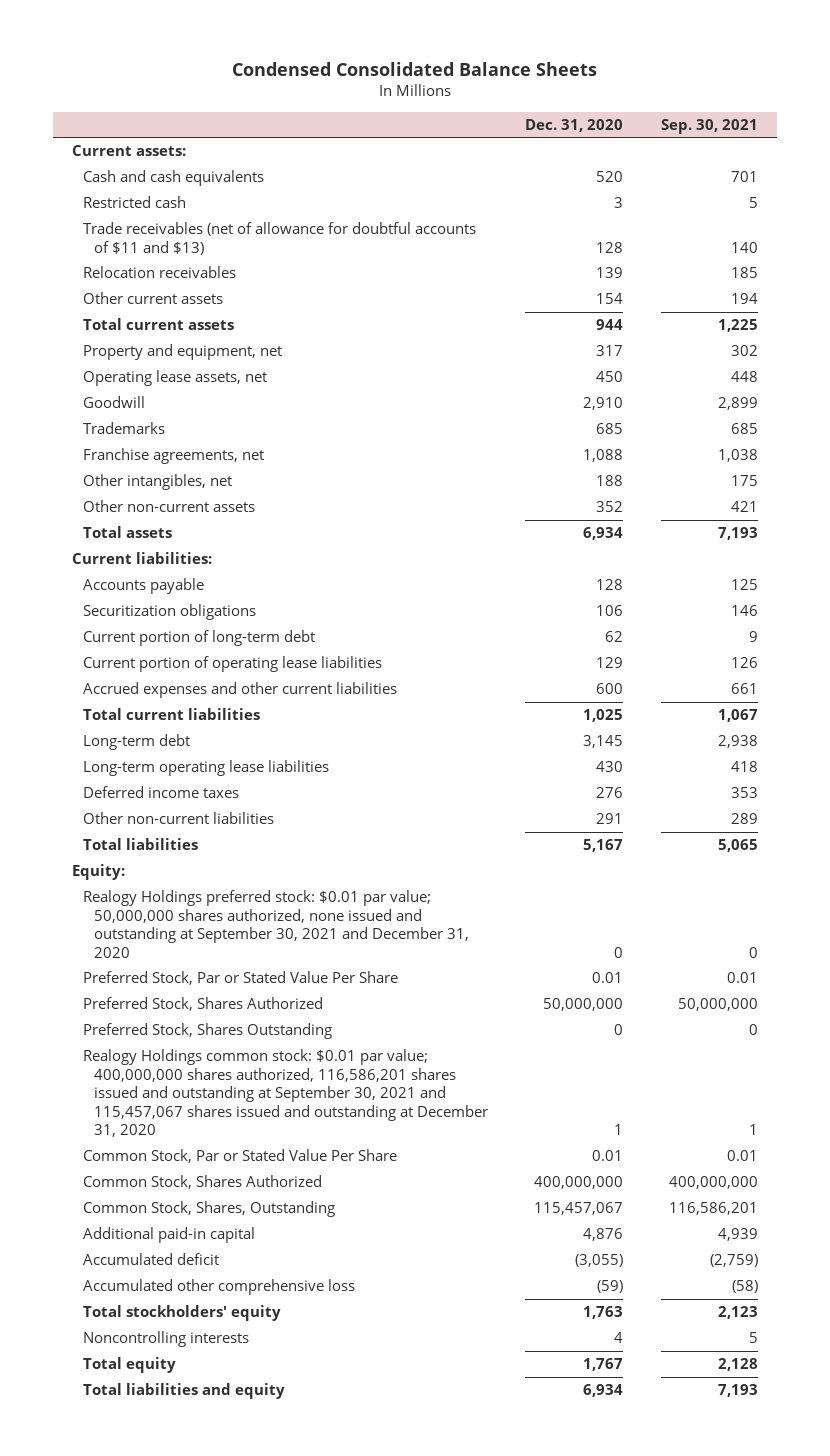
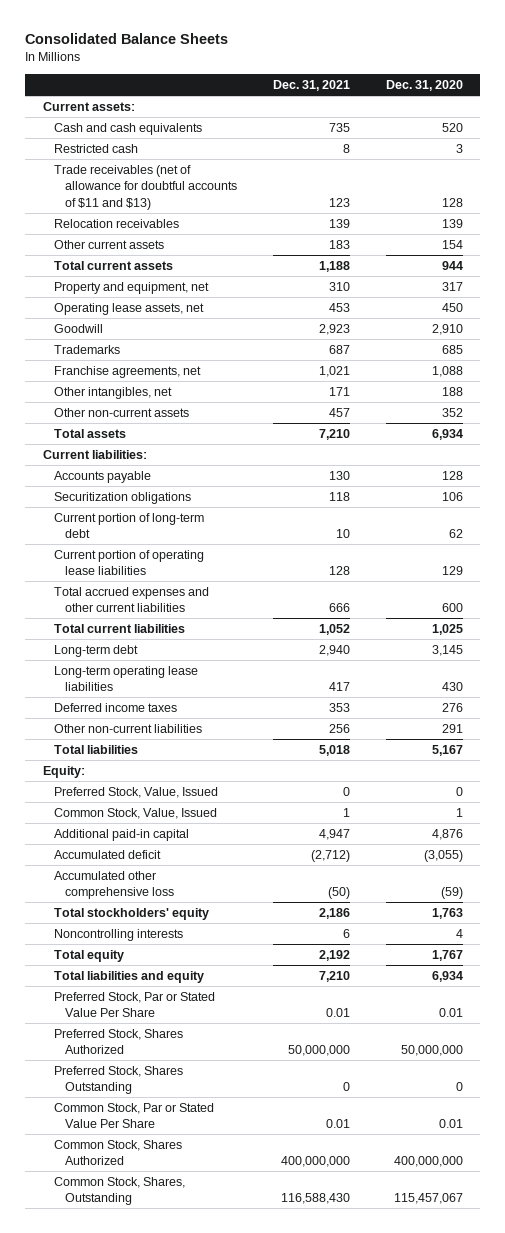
- Condensed Consolidated Balance Sheets
+ Consolidated Balance Sheets
- | Dec. 31, 2020 | Sep. 30, 2021
+ | Dec. 31, 2021 | Dec. 31, 2020
- Accrued expenses and other current liabilities | 600 | 661
+ Total accrued expenses and other current liabilities | 666 | 600
- Realogy Holdings preferred stock: $0.01 par value; 50,000,000 shares authorized, none issued and outstanding at September 30, 2021 and December 31, 2020 | 0 | 0
- Realogy Holdings common stock: $0.01 par value; 400,000,000 shares authorized, 116,586,201 shares issued and outstanding at September 30, 2021 and 115,457,067 shares issued and outstanding at December 31, 2020 | 1 | 1
+ Preferred Stock, Value, Issued | 0 | 0
+ Common Stock, Value, Issued | 1 | 1
moved down: Preferred Stock, Par or Stated Value Per Share | 0.01 | 0.01
moved down: Preferred Stock, Shares Authorized | 50,000,000 | 50,000,000
moved down: Preferred Stock, Shares Outstanding | 0 | 0
moved down: Common Stock, Par or Stated Value Per Share | 0.01 | 0.01
moved down: Common Stock, Shares Authorized | 400,000,000 | 400,000,000
moved down: Common Stock, Shares, Outstanding | 116,588,430 | 115,457,067

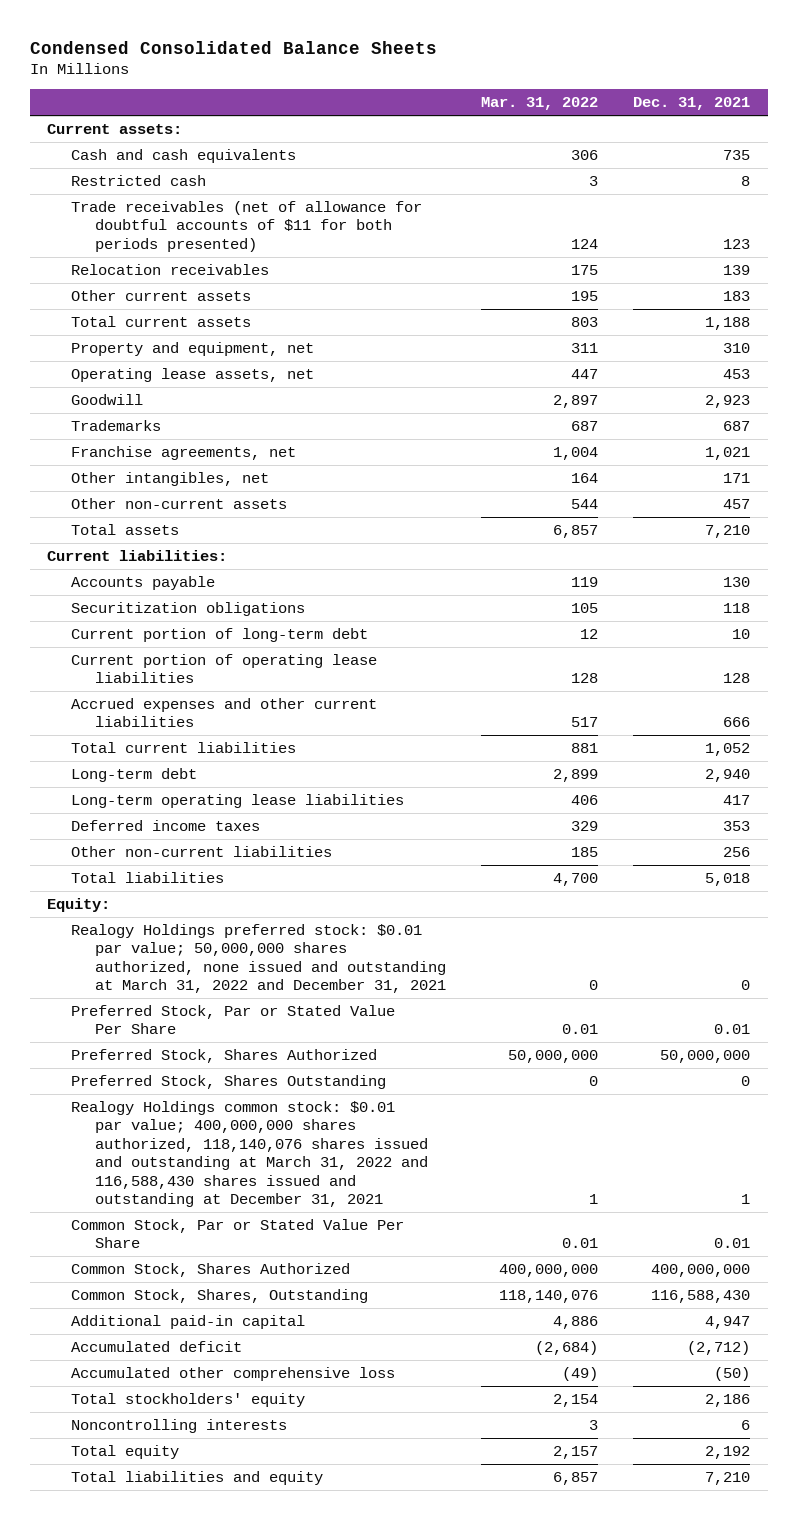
- Consolidated Balance Sheets
+ Condensed Consolidated Balance Sheets
- | Dec. 31, 2021 | Dec. 31, 2020
+ | Mar. 31, 2022 | Dec. 31, 2021
- Trade receivables (net of allowance for doubtful accounts of $11 and $13) | 123 | 128
+ Trade receivables (net of allowance for doubtful accounts of $11 for both periods presented) | 124 | 123
- Total accrued expenses and other current liabilities | 666 | 600
+ Accrued expenses and other current liabilities | 517 | 666
- Preferred Stock, Value, Issued | 0 | 0
- Common Stock, Value, Issued | 1 | 1
+ Realogy Holdings preferred stock: $0.01 par value; 50,000,000 shares authorized, none issued and outstanding at March 31, 2022 and December 31, 2021 | 0 | 0
moved up: Preferred Stock, Par or Stated Value Per Share | 0.01 | 0.01
moved up: Preferred Stock, Shares Authorized | 50,000,000 | 50,000,000
moved up: Preferred Stock, Shares Outstanding | 0 | 0
+ Realogy Holdings common stock: $0.01 par value; 400,000,000 shares authorized, 118,140,076 shares issued and outstanding at March 31, 2022 and 116,588,430 shares issued and outstanding at December 31, 2021 | 1 | 1
moved up: Common Stock, Par or Stated Value Per Share | 0.01 | 0.01
moved up: Common Stock, Shares Authorized | 400,000,000 | 400,000,000
moved up: Common Stock, Shares, Outstanding | 118,140,076 | 116,588,430

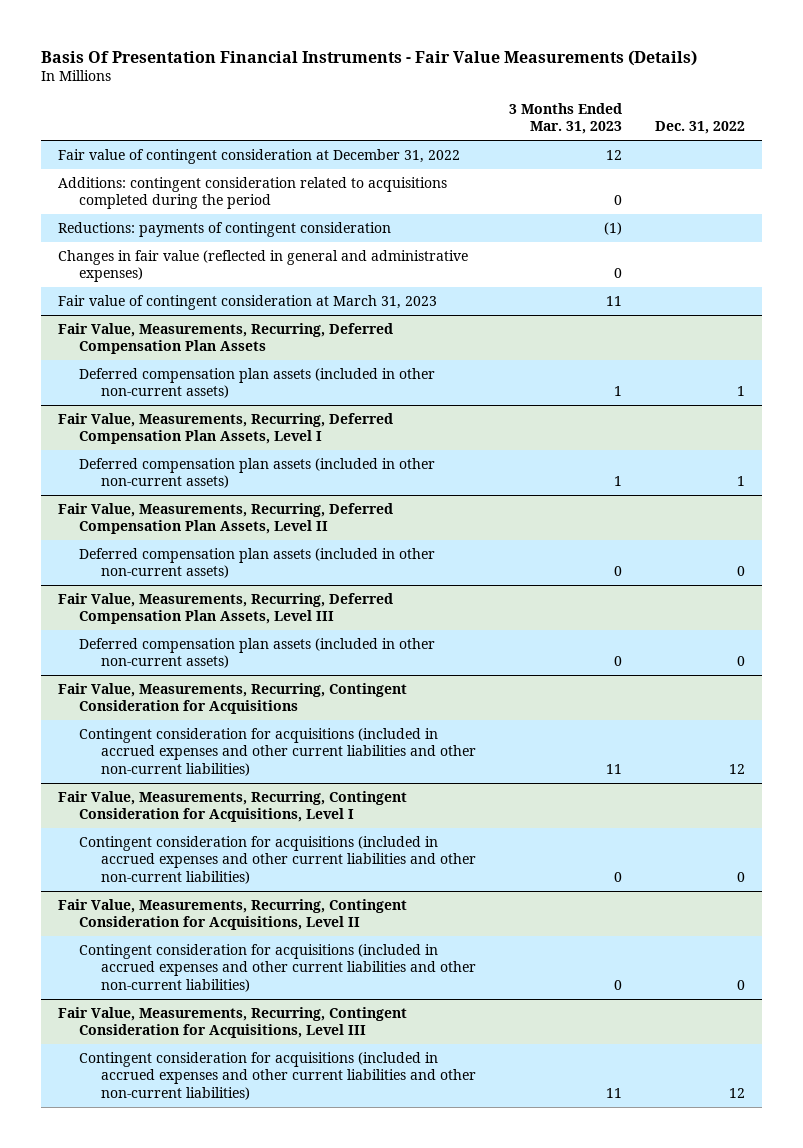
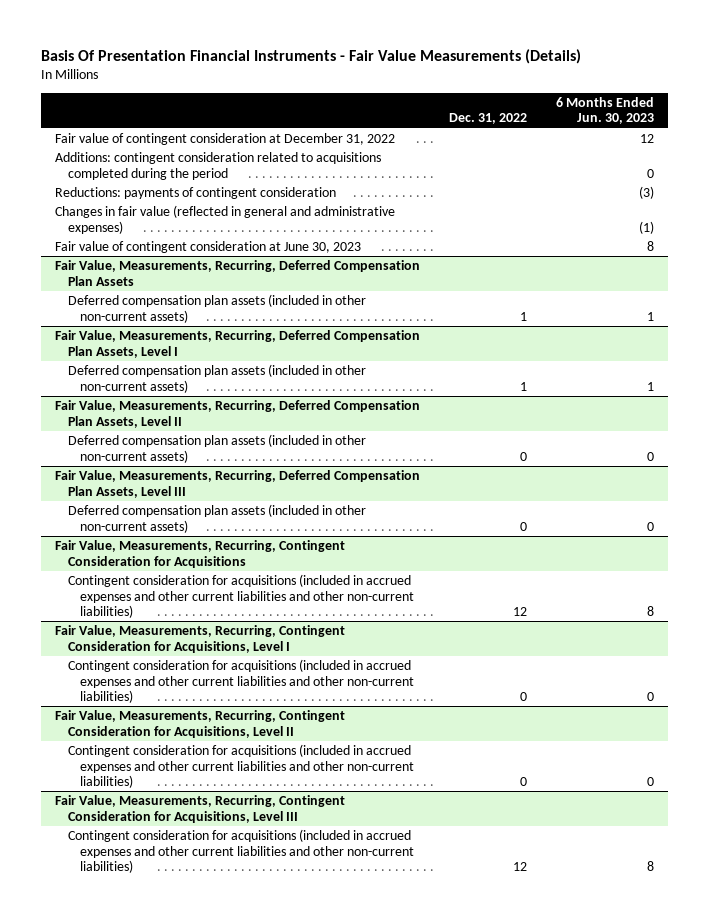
- | 3 Months Ended Mar. 31, 2023 | Dec. 31, 2022
+ | Dec. 31, 2022 | 6 Months Ended Jun. 30, 2023
- Fair value of contingent consideration at March 31, 2023 | 11 |
+ Fair value of contingent consideration at June 30, 2023 | | 8

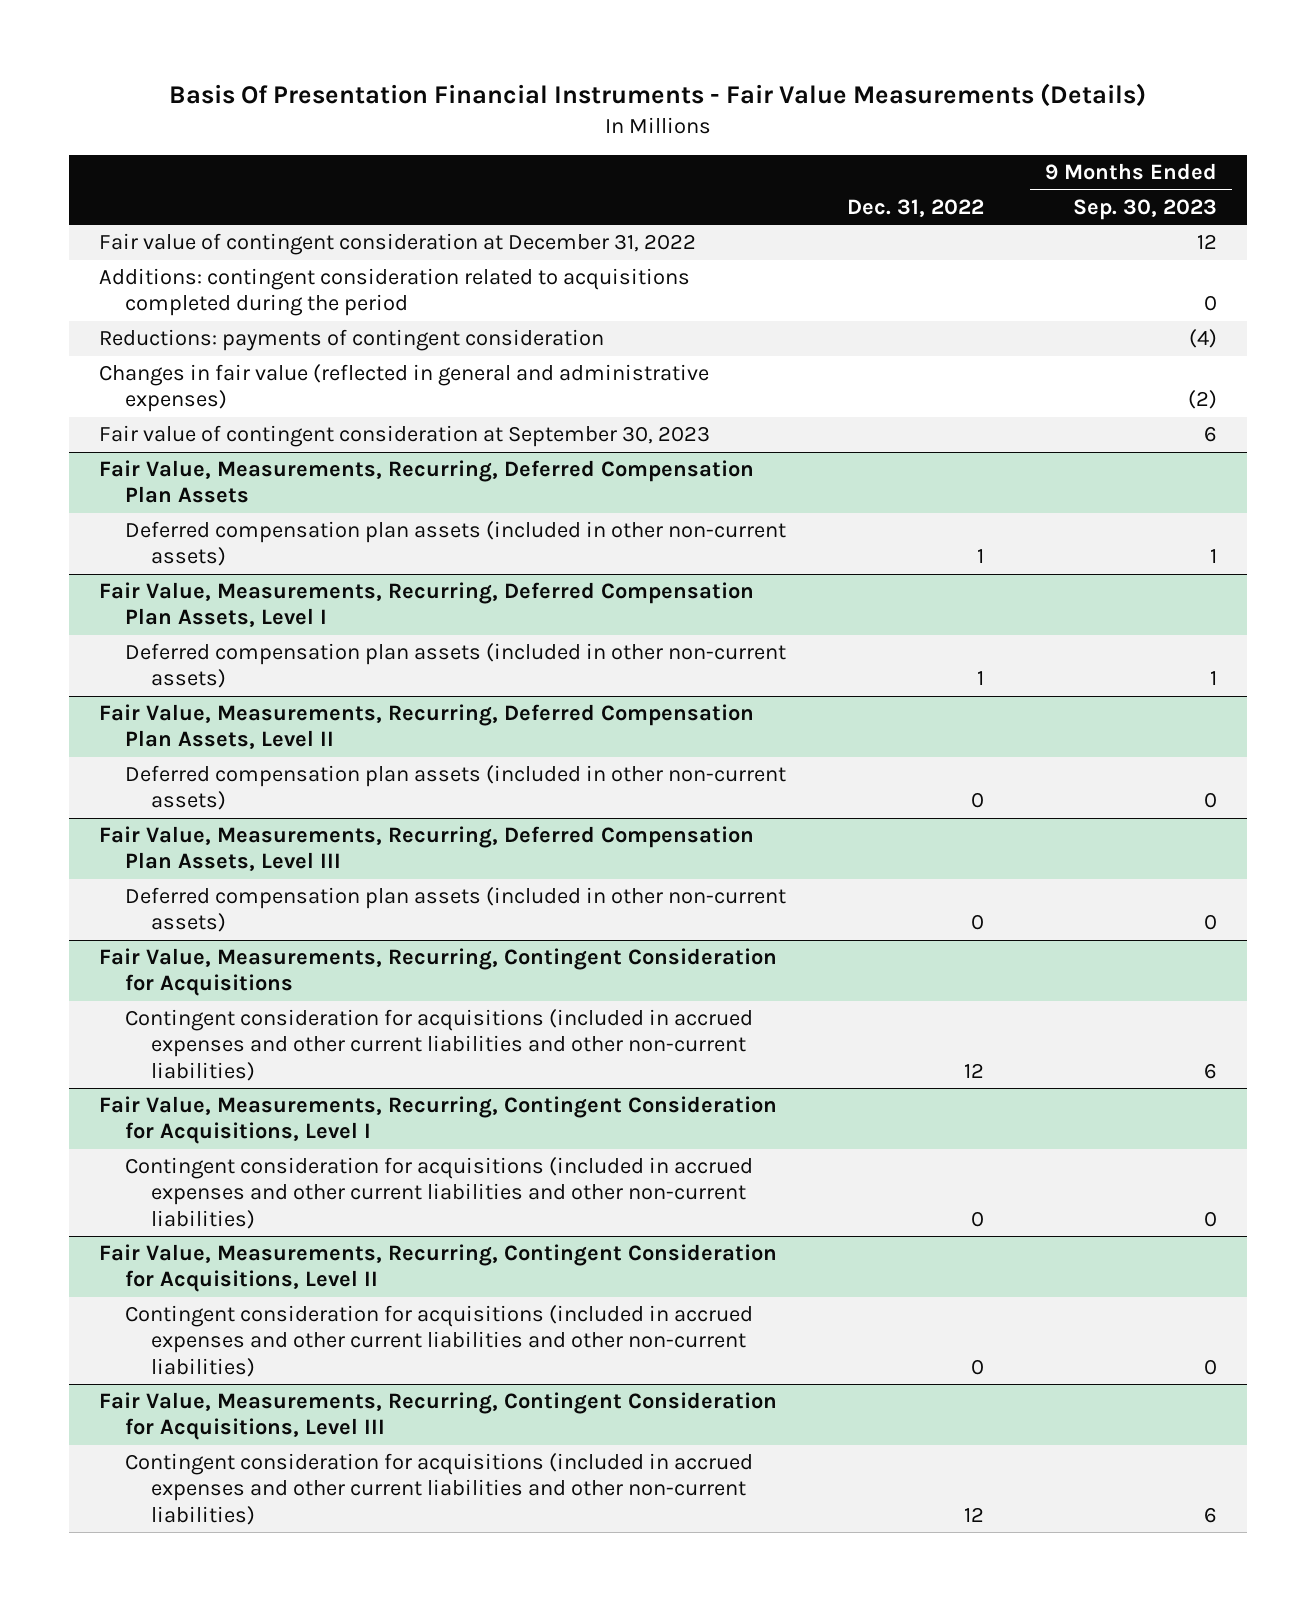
- | Dec. 31, 2022 | 6 Months Ended Jun. 30, 2023
+ | Dec. 31, 2022 | 9 Months Ended Sep. 30, 2023
- Fair value of contingent consideration at June 30, 2023 | | 8
+ Fair value of contingent consideration at September 30, 2023 | | 6

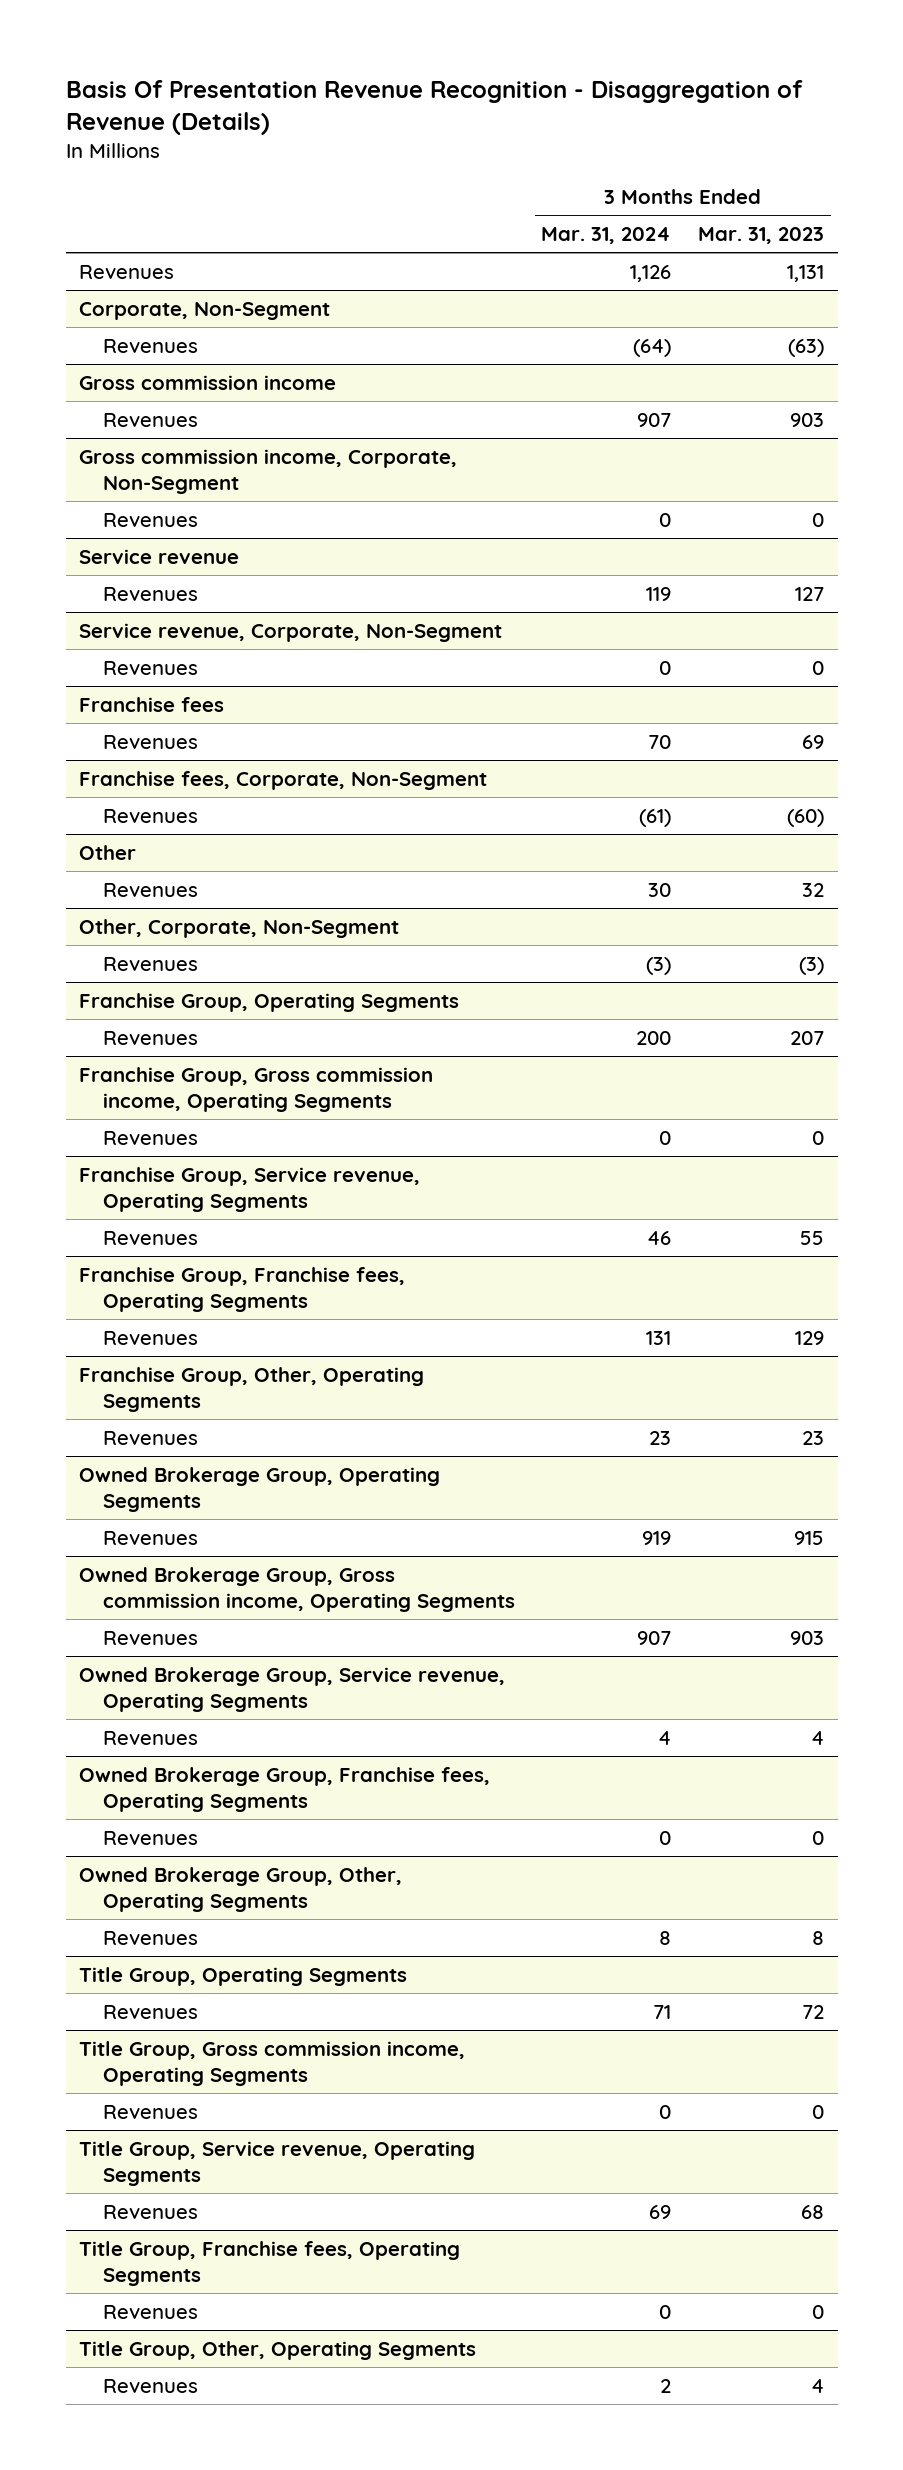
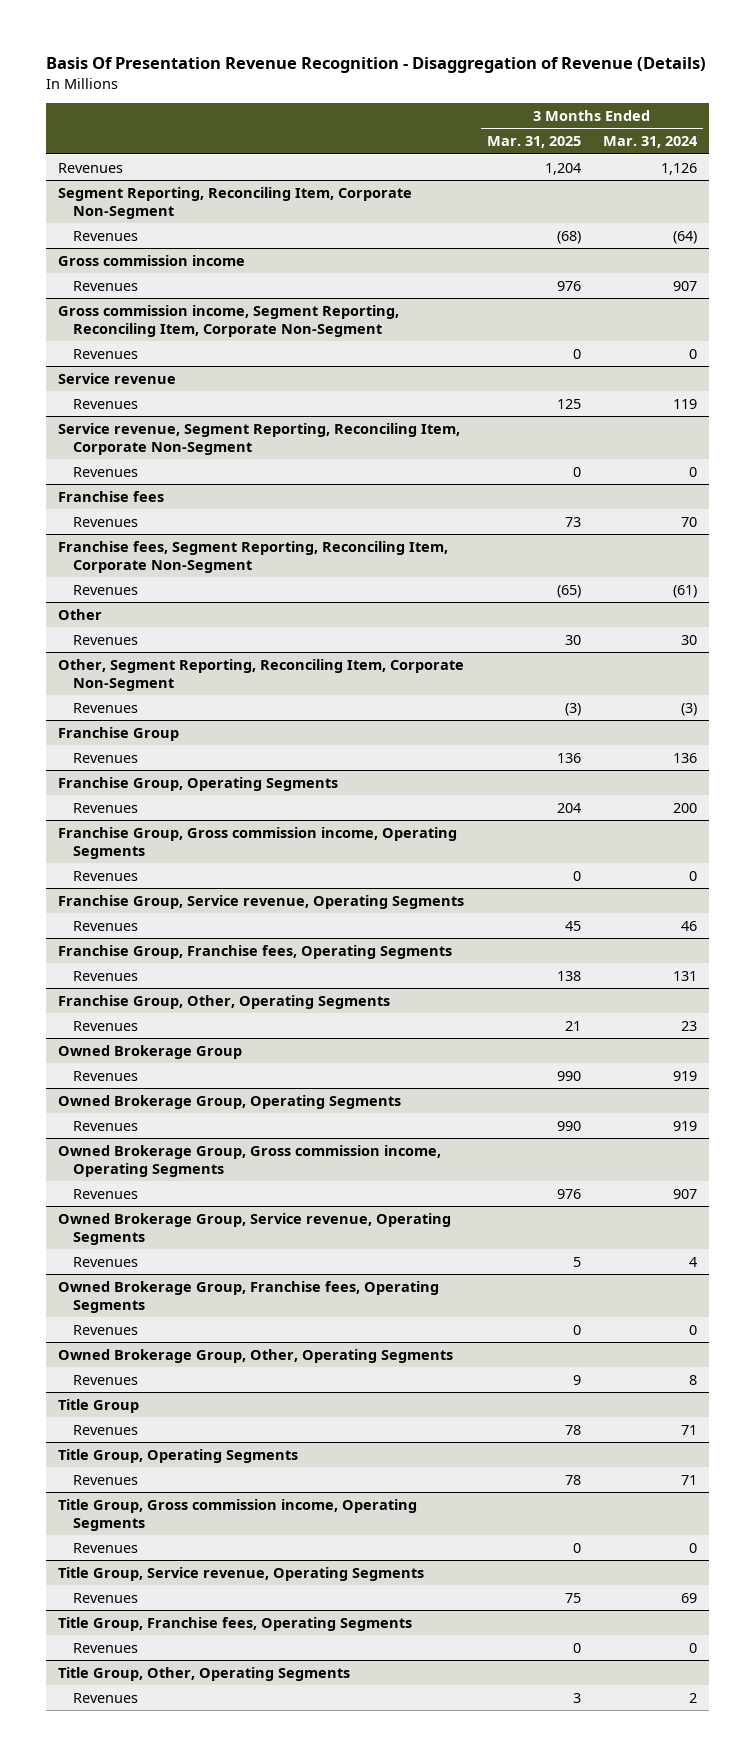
- | 3 Months Ended Mar. 31, 2024 | 3 Months Ended Mar. 31, 2023
+ | 3 Months Ended Mar. 31, 2025 | 3 Months Ended Mar. 31, 2024
- Corporate, Non-Segment
+ Segment Reporting, Reconciling Item, Corporate Non-Segment
- Gross commission income, Corporate, Non-Segment
+ Gross commission income, Segment Reporting, Reconciling Item, Corporate Non-Segment
- Service revenue, Corporate, Non-Segment
+ Service revenue, Segment Reporting, Reconciling Item, Corporate Non-Segment
- Franchise fees, Corporate, Non-Segment
+ Franchise fees, Segment Reporting, Reconciling Item, Corporate Non-Segment
- Other, Corporate, Non-Segment
+ Other, Segment Reporting, Reconciling Item, Corporate Non-Segment
+ Franchise Group
+ Revenues | 136 | 136
+ Owned Brokerage Group
+ Revenues | 990 | 919
+ Title Group
+ Revenues | 78 | 71

